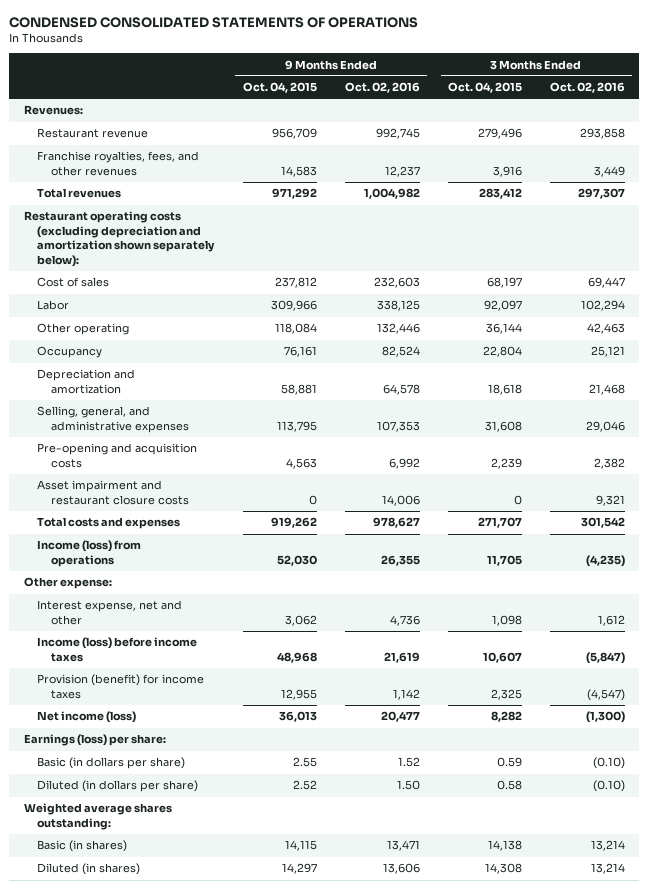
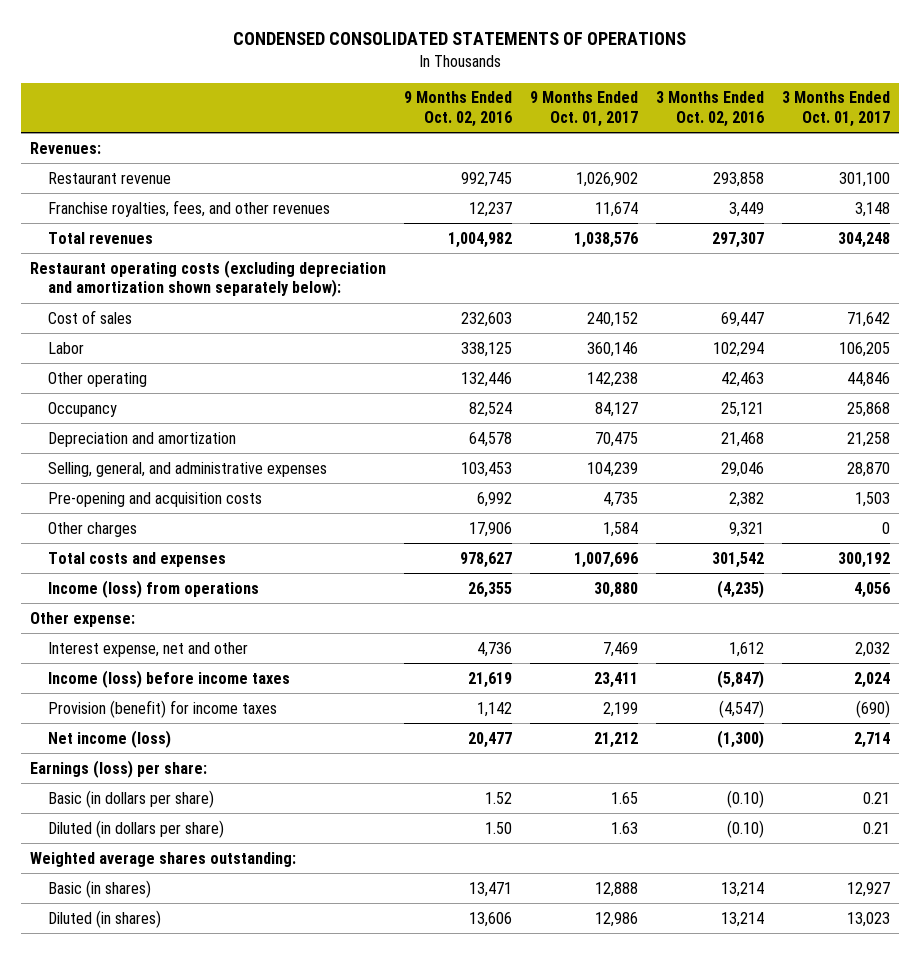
- | 9 Months Ended Oct. 04, 2015 | 9 Months Ended Oct. 02, 2016 | 3 Months Ended Oct. 04, 2015 | 3 Months Ended Oct. 02, 2016
+ | 9 Months Ended Oct. 02, 2016 | 9 Months Ended Oct. 01, 2017 | 3 Months Ended Oct. 02, 2016 | 3 Months Ended Oct. 01, 2017
- Selling, general, and administrative expenses | 113,795 | 107,353 | 31,608 | 29,046
+ Selling, general, and administrative expenses | 103,453 | 104,239 | 29,046 | 28,870
- Asset impairment and restaurant closure costs | 0 | 14,006 | 0 | 9,321
+ Other charges | 17,906 | 1,584 | 9,321 | 0

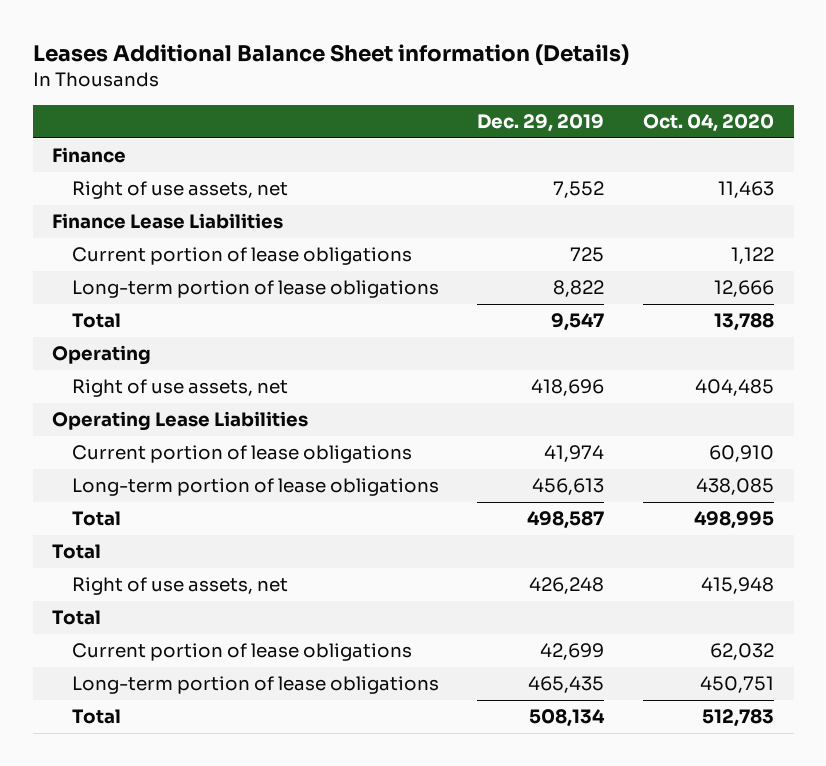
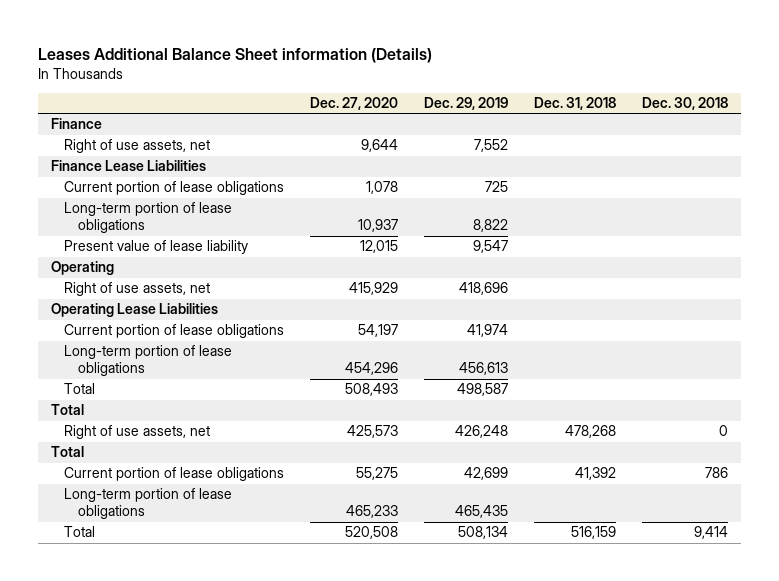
- | Dec. 29, 2019 | Oct. 04, 2020
+ | Dec. 27, 2020 | Dec. 29, 2019 | Dec. 31, 2018 | Dec. 30, 2018
- Total | 9,547 | 13,788
+ Present value of lease liability | 12,015 | 9,547 | |

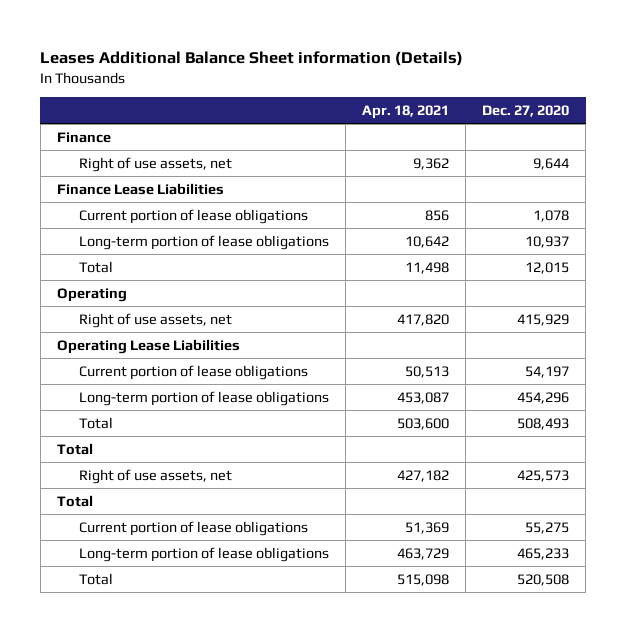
- | Dec. 27, 2020 | Dec. 29, 2019 | Dec. 31, 2018 | Dec. 30, 2018
+ | Apr. 18, 2021 | Dec. 27, 2020
- Present value of lease liability | 12,015 | 9,547 | |
+ Total | 11,498 | 12,015

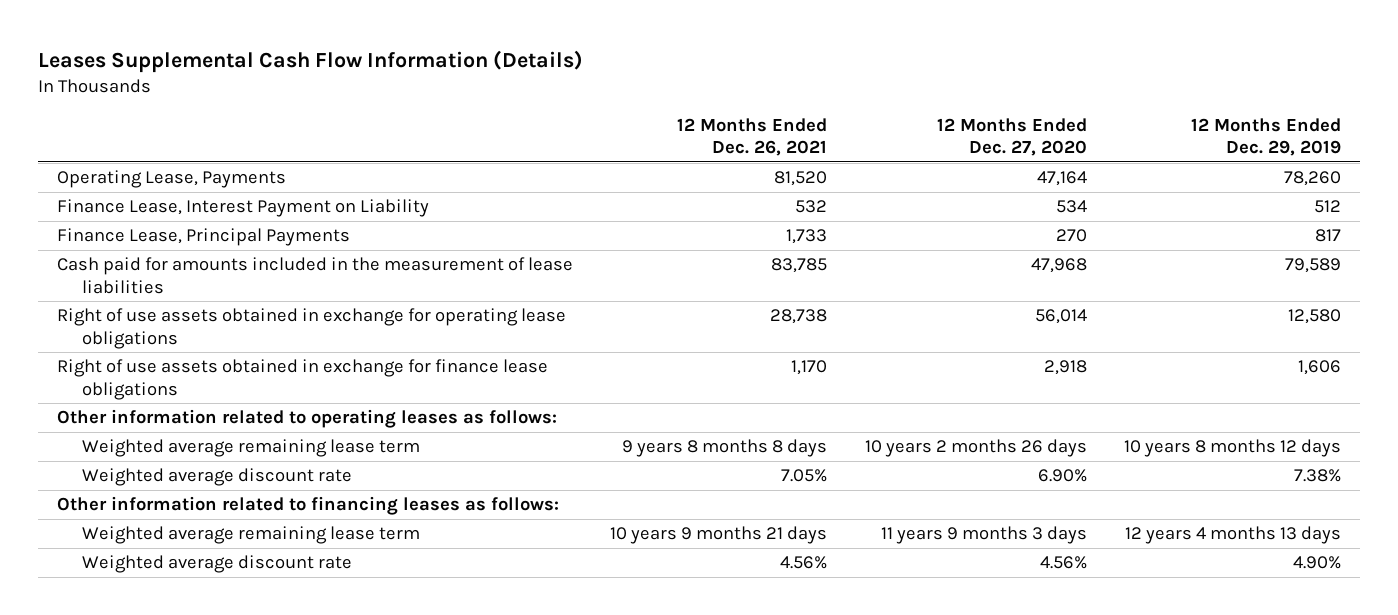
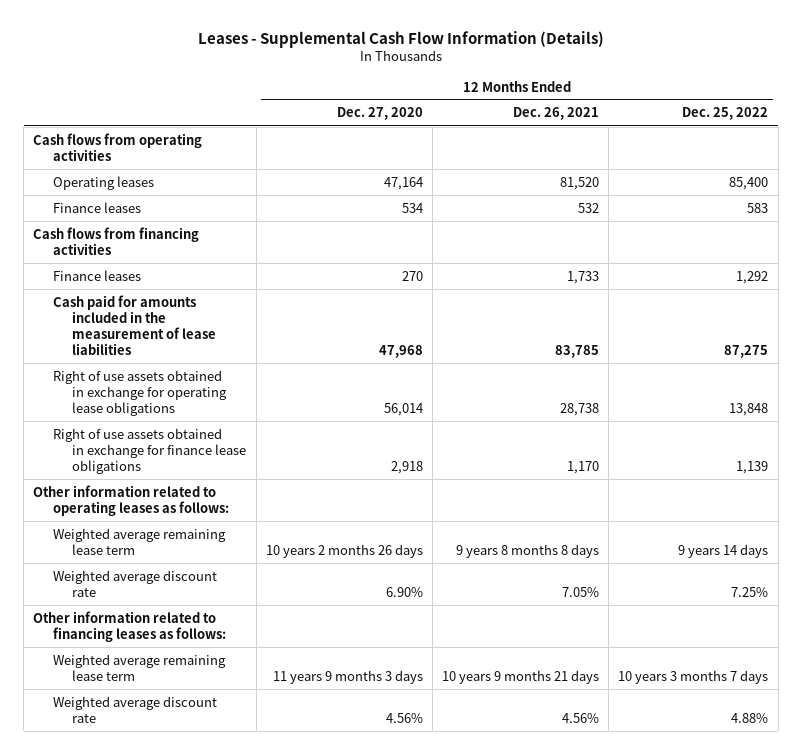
- Leases Supplemental Cash Flow Information (Details)
+ Leases - Supplemental Cash Flow Information (Details)
- | 12 Months Ended Dec. 26, 2021 | 12 Months Ended Dec. 27, 2020 | 12 Months Ended Dec. 29, 2019
+ | 12 Months Ended Dec. 27, 2020 | 12 Months Ended Dec. 26, 2021 | 12 Months Ended Dec. 25, 2022
- Operating Lease, Payments | 81,520 | 47,164 | 78,260
- Finance Lease, Interest Payment on Liability | 532 | 534 | 512
- Finance Lease, Principal Payments | 1,733 | 270 | 817
+ Cash flows from operating activities
+ Operating leases | 47,164 | 81,520 | 85,400
+ Finance leases | 534 | 532 | 583
+ Cash flows from financing activities
+ Finance leases | 270 | 1,733 | 1,292

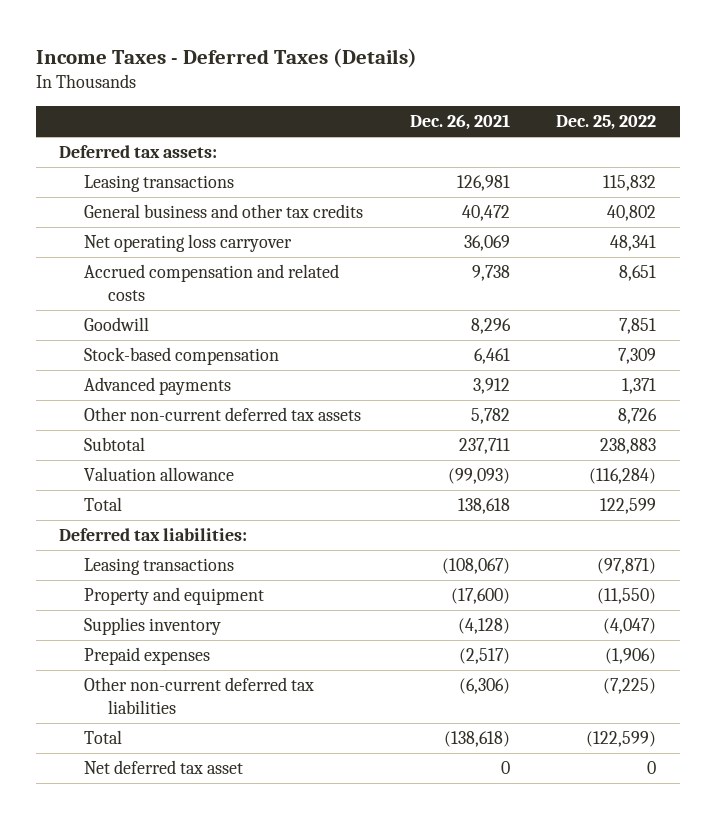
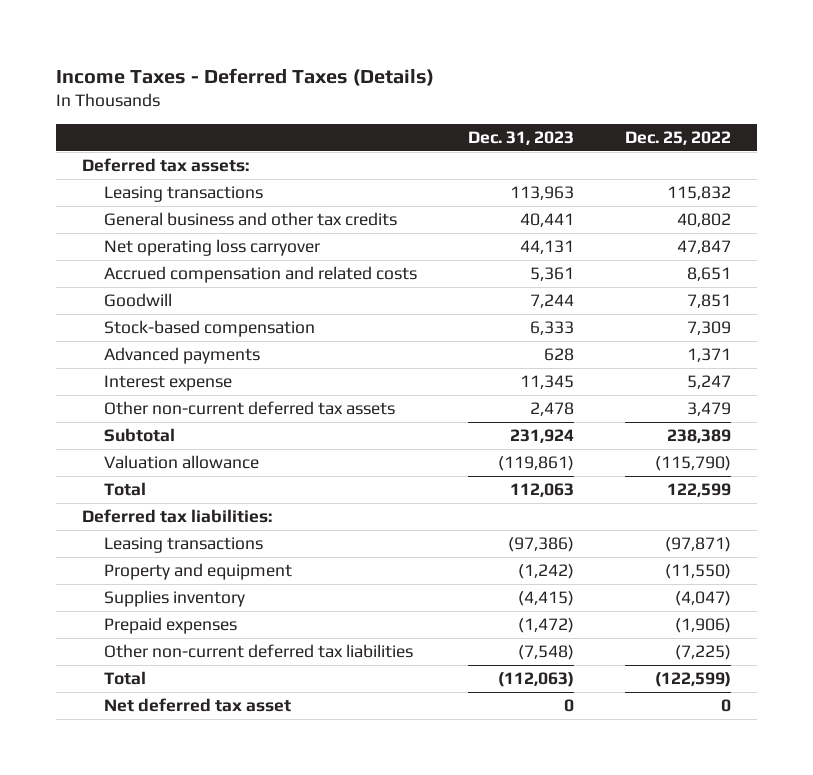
- | Dec. 26, 2021 | Dec. 25, 2022
+ | Dec. 31, 2023 | Dec. 25, 2022
- Net operating loss carryover | 36,069 | 48,341
+ Net operating loss carryover | 44,131 | 47,847
- Other non-current deferred tax assets | 5,782 | 8,726
- Subtotal | 237,711 | 238,883
- Valuation allowance | (99,093) | (116,284)
+ Interest expense | 11,345 | 5,247
+ Other non-current deferred tax assets | 2,478 | 3,479
+ Subtotal | 231,924 | 238,389
+ Valuation allowance | (119,861) | (115,790)

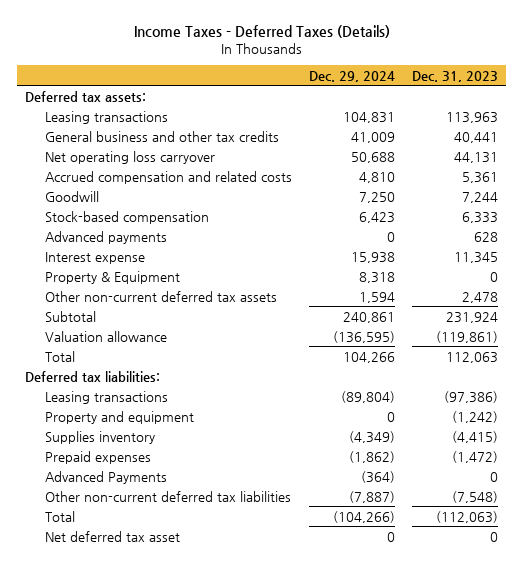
- | Dec. 31, 2023 | Dec. 25, 2022
+ | Dec. 29, 2024 | Dec. 31, 2023
+ Property & Equipment | 8,318 | 0
+ Advanced Payments | (364) | 0

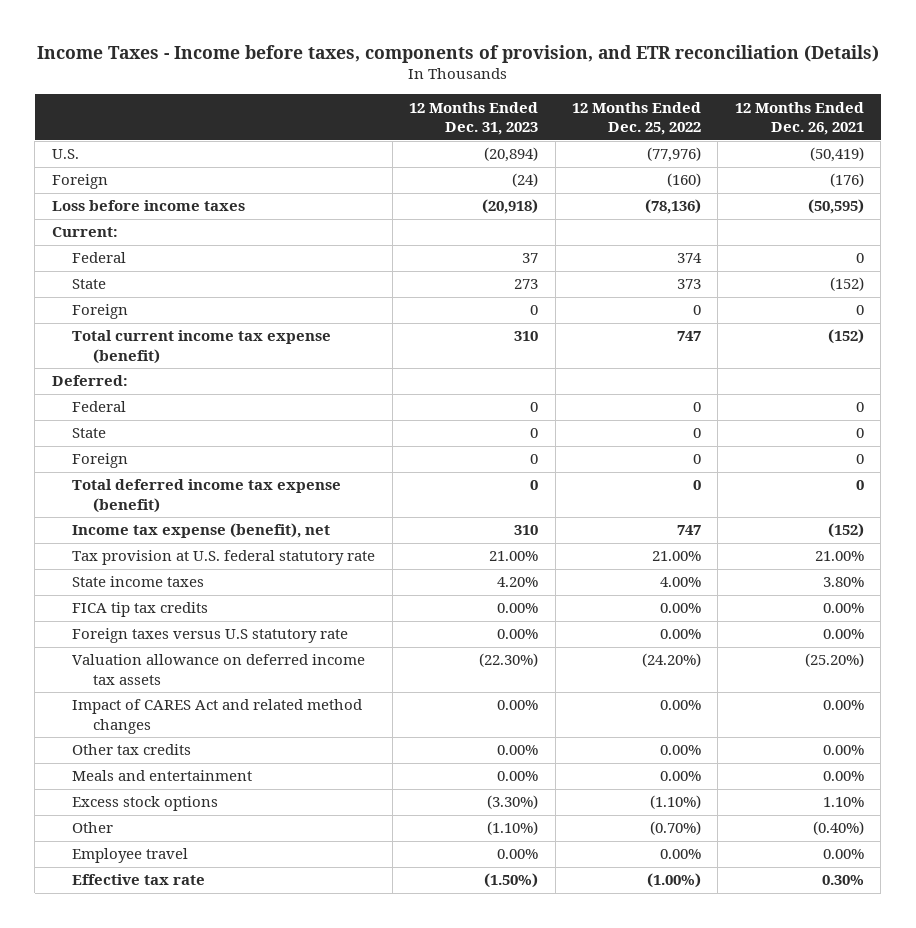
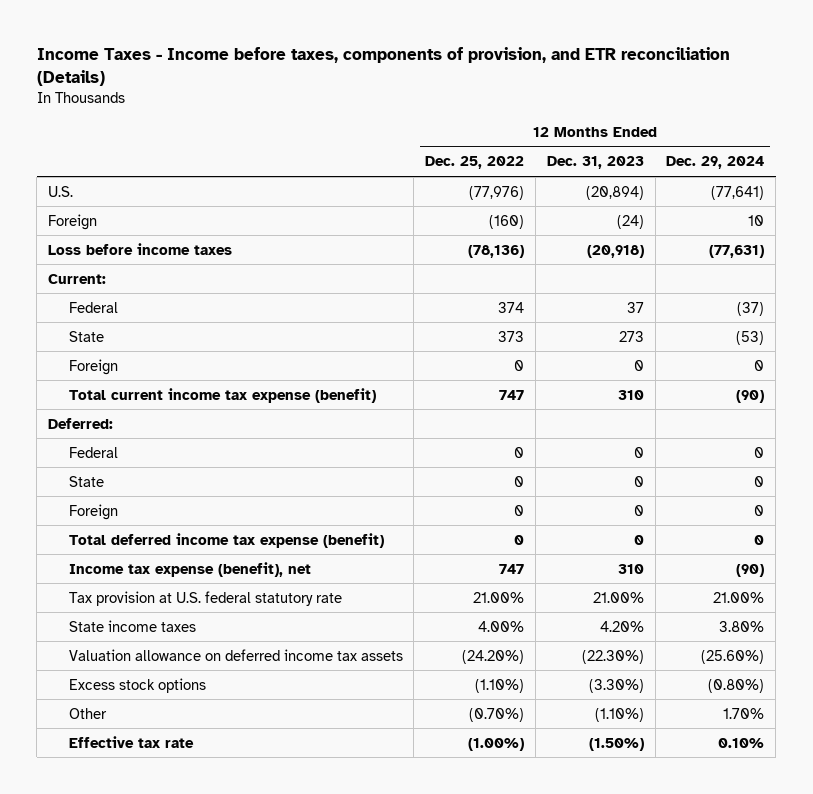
- | 12 Months Ended Dec. 31, 2023 | 12 Months Ended Dec. 25, 2022 | 12 Months Ended Dec. 26, 2021
+ | 12 Months Ended Dec. 25, 2022 | 12 Months Ended Dec. 31, 2023 | 12 Months Ended Dec. 29, 2024
- FICA tip tax credits | 0.00% | 0.00% | 0.00%
- Foreign taxes versus U.S statutory rate | 0.00% | 0.00% | 0.00%
- Impact of CARES Act and related method changes | 0.00% | 0.00% | 0.00%
- Other tax credits | 0.00% | 0.00% | 0.00%
- Meals and entertainment | 0.00% | 0.00% | 0.00%
- Employee travel | 0.00% | 0.00% | 0.00%

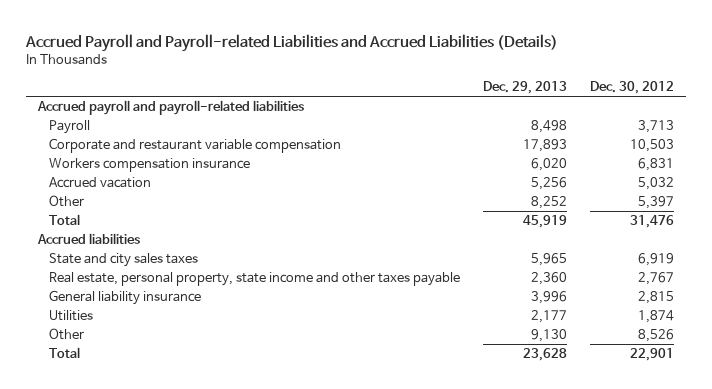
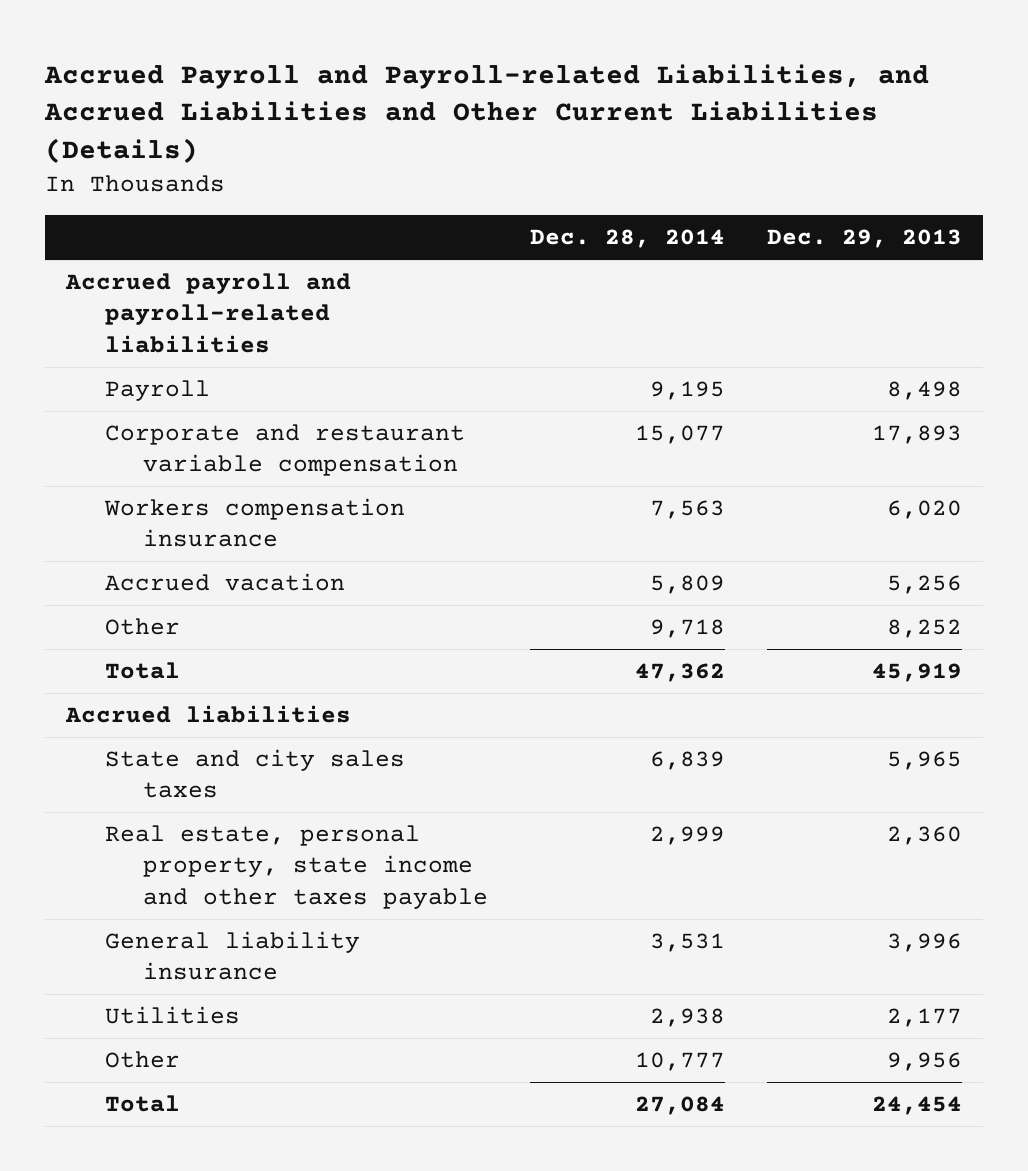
- Accrued Payroll and Payroll-related Liabilities and Accrued Liabilities (Details)
+ Accrued Payroll and Payroll-related Liabilities, and Accrued Liabilities and Other Current Liabilities (Details)
- | Dec. 29, 2013 | Dec. 30, 2012
+ | Dec. 28, 2014 | Dec. 29, 2013
- Other | 9,130 | 8,526
- Total | 23,628 | 22,901
+ Other | 10,777 | 9,956
+ Total | 27,084 | 24,454

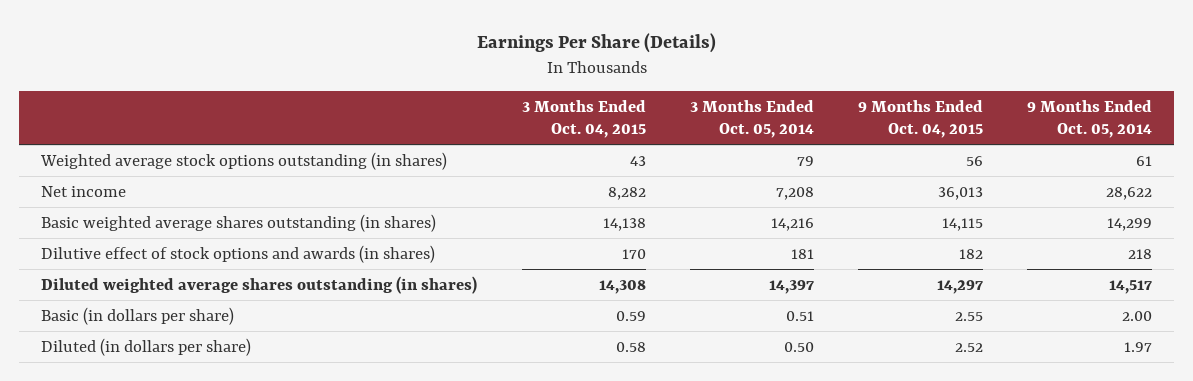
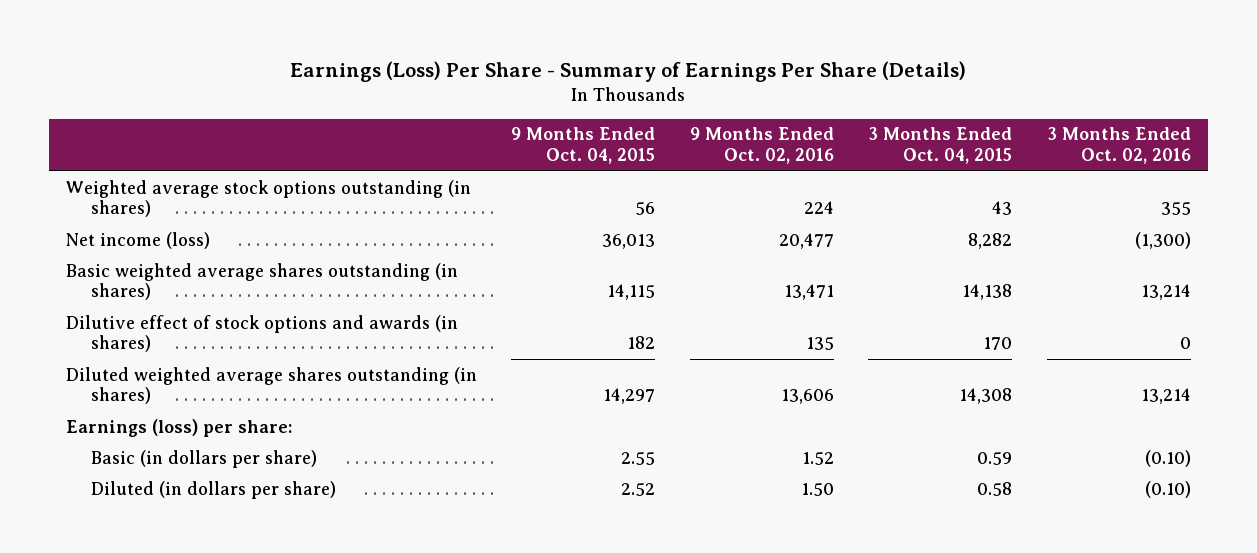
- Earnings Per Share (Details)
+ Earnings (Loss) Per Share - Summary of Earnings Per Share (Details)
- | 3 Months Ended Oct. 04, 2015 | 3 Months Ended Oct. 05, 2014 | 9 Months Ended Oct. 04, 2015 | 9 Months Ended Oct. 05, 2014
+ | 9 Months Ended Oct. 04, 2015 | 9 Months Ended Oct. 02, 2016 | 3 Months Ended Oct. 04, 2015 | 3 Months Ended Oct. 02, 2016
- Net income | 8,282 | 7,208 | 36,013 | 28,622
+ Net income (loss) | 36,013 | 20,477 | 8,282 | (1,300)
+ Earnings (loss) per share:

